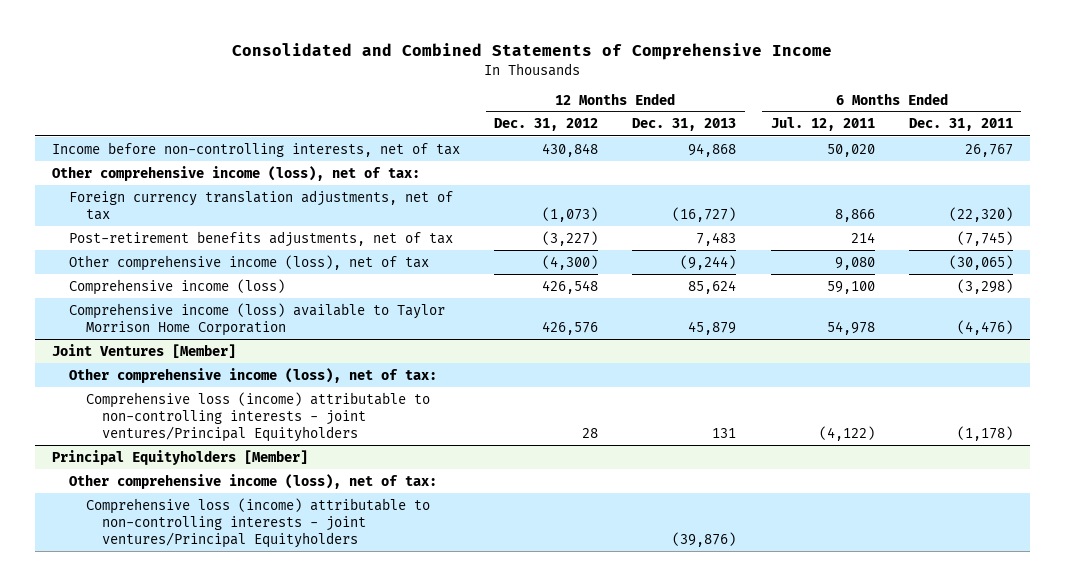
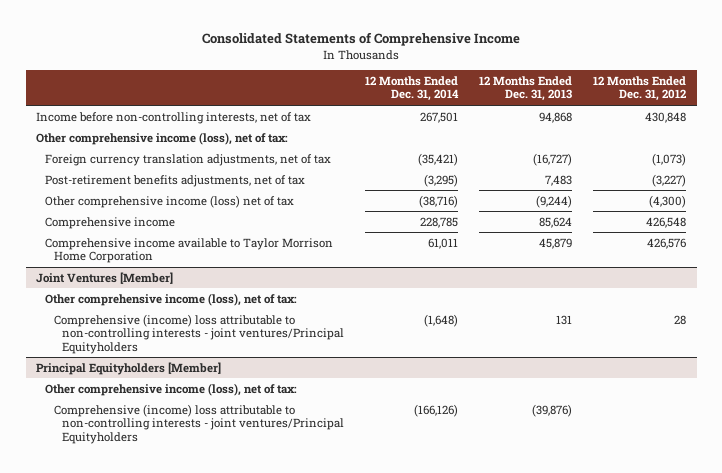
- Consolidated and Combined Statements of Comprehensive Income
+ Consolidated Statements of Comprehensive Income
- | 12 Months Ended Dec. 31, 2012 | 12 Months Ended Dec. 31, 2013 | 6 Months Ended Jul. 12, 2011 | 6 Months Ended Dec. 31, 2011
+ | 12 Months Ended Dec. 31, 2014 | 12 Months Ended Dec. 31, 2013 | 12 Months Ended Dec. 31, 2012
- Other comprehensive income (loss), net of tax | (4,300) | (9,244) | 9,080 | (30,065)
- Comprehensive income (loss) | 426,548 | 85,624 | 59,100 | (3,298)
- Comprehensive income (loss) available to Taylor Morrison Home Corporation | 426,576 | 45,879 | 54,978 | (4,476)
+ Other comprehensive income (loss) net of tax | (38,716) | (9,244) | (4,300)
+ Comprehensive income | 228,785 | 85,624 | 426,548
+ Comprehensive income available to Taylor Morrison Home Corporation | 61,011 | 45,879 | 426,576
@ Joint Ventures [Member]
- Comprehensive loss (income) attributable to non-controlling interests - joint ventures/Principal Equityholders | 28 | 131 | (4,122) | (1,178)
+ Comprehensive (income) loss attributable to non-controlling interests - joint ventures/Principal Equityholders | (1,648) | 131 | 28
@ Principal Equityholders [Member]
- Comprehensive loss (income) attributable to non-controlling interests - joint ventures/Principal Equityholders | | (39,876) | |
+ Comprehensive (income) loss attributable to non-controlling interests - joint ventures/Principal Equityholders | (166,126) | (39,876) |

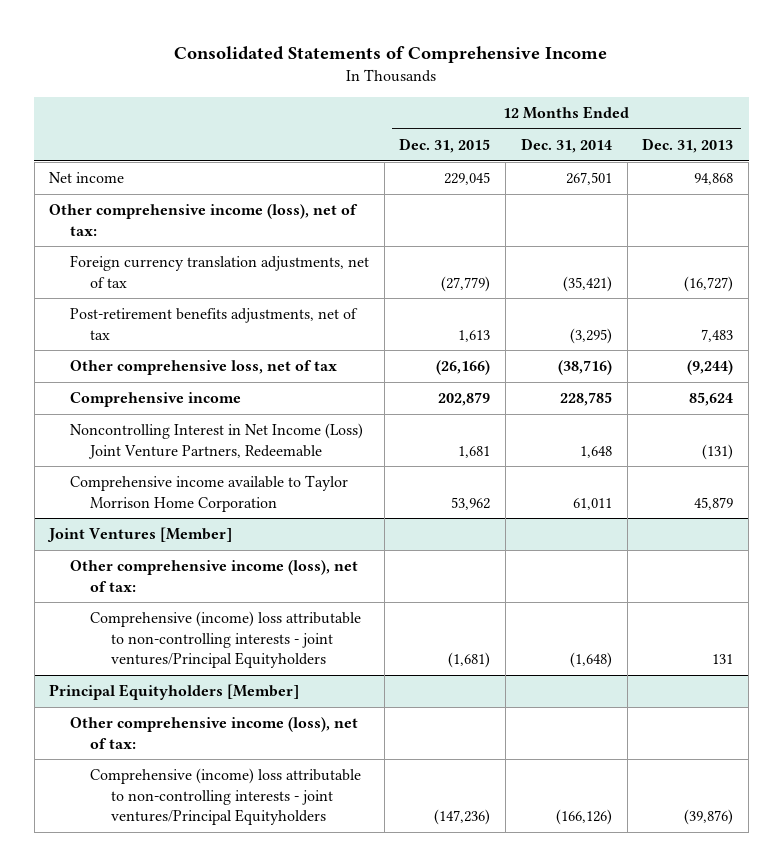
- | 12 Months Ended Dec. 31, 2014 | 12 Months Ended Dec. 31, 2013 | 12 Months Ended Dec. 31, 2012
+ | 12 Months Ended Dec. 31, 2015 | 12 Months Ended Dec. 31, 2014 | 12 Months Ended Dec. 31, 2013
- Income before non-controlling interests, net of tax | 267,501 | 94,868 | 430,848
+ Net income | 229,045 | 267,501 | 94,868
- Other comprehensive income (loss) net of tax | (38,716) | (9,244) | (4,300)
+ Other comprehensive loss, net of tax | (26,166) | (38,716) | (9,244)
+ Noncontrolling Interest in Net Income (Loss) Joint Venture Partners, Redeemable | 1,681 | 1,648 | (131)

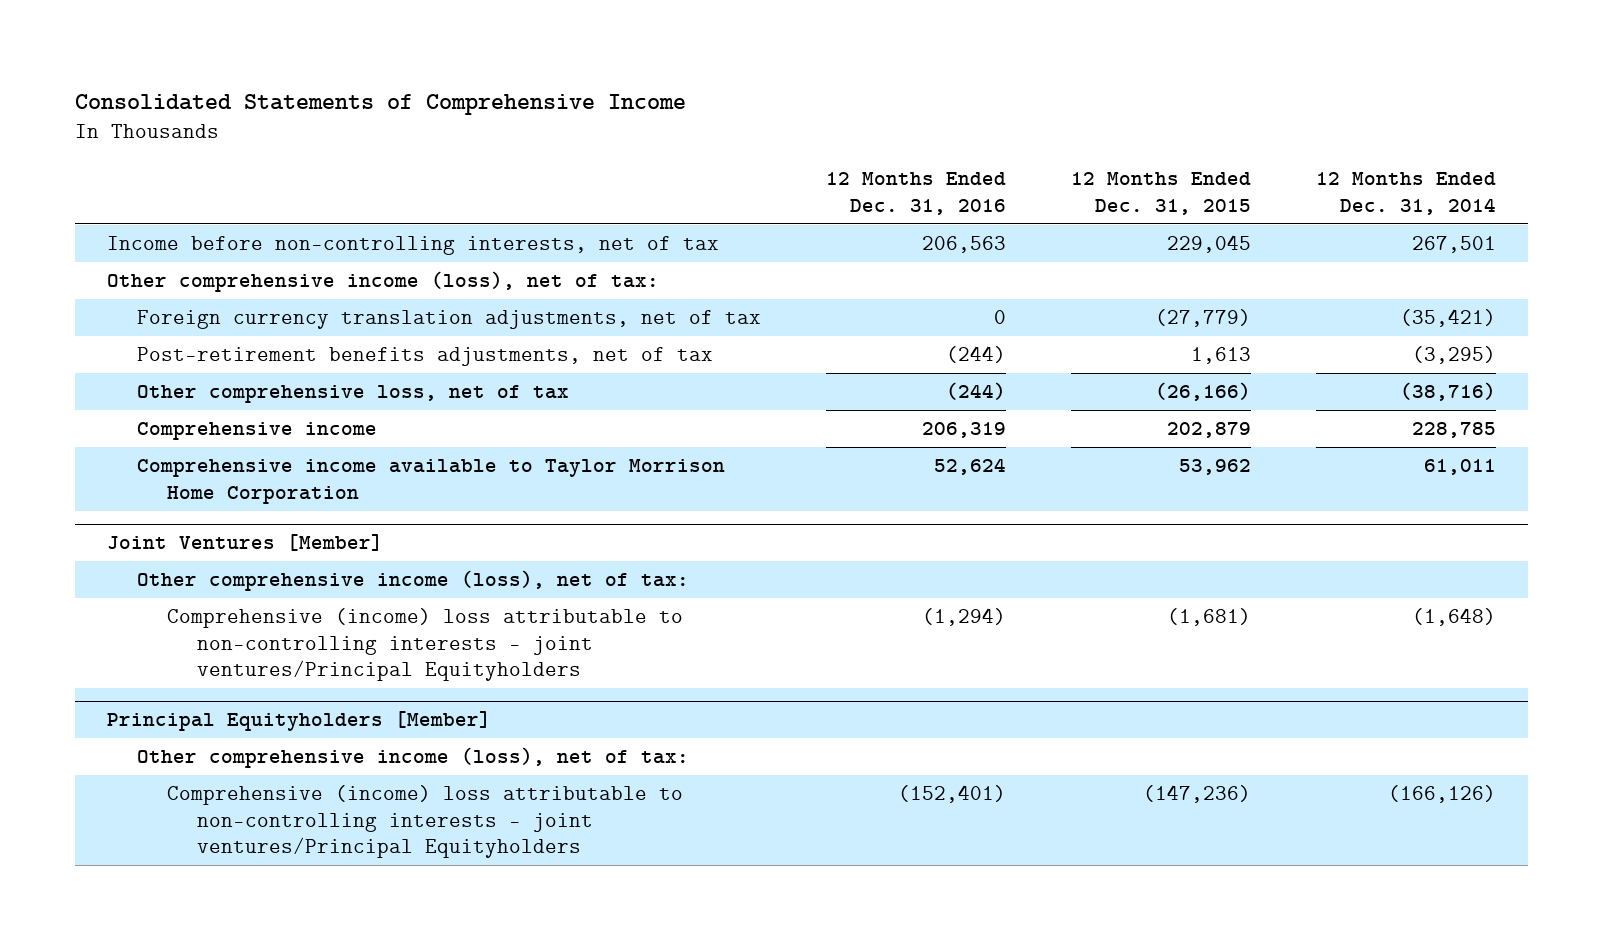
- | 12 Months Ended Dec. 31, 2015 | 12 Months Ended Dec. 31, 2014 | 12 Months Ended Dec. 31, 2013
+ | 12 Months Ended Dec. 31, 2016 | 12 Months Ended Dec. 31, 2015 | 12 Months Ended Dec. 31, 2014
- Net income | 229,045 | 267,501 | 94,868
+ Income before non-controlling interests, net of tax | 206,563 | 229,045 | 267,501
- Noncontrolling Interest in Net Income (Loss) Joint Venture Partners, Redeemable | 1,681 | 1,648 | (131)

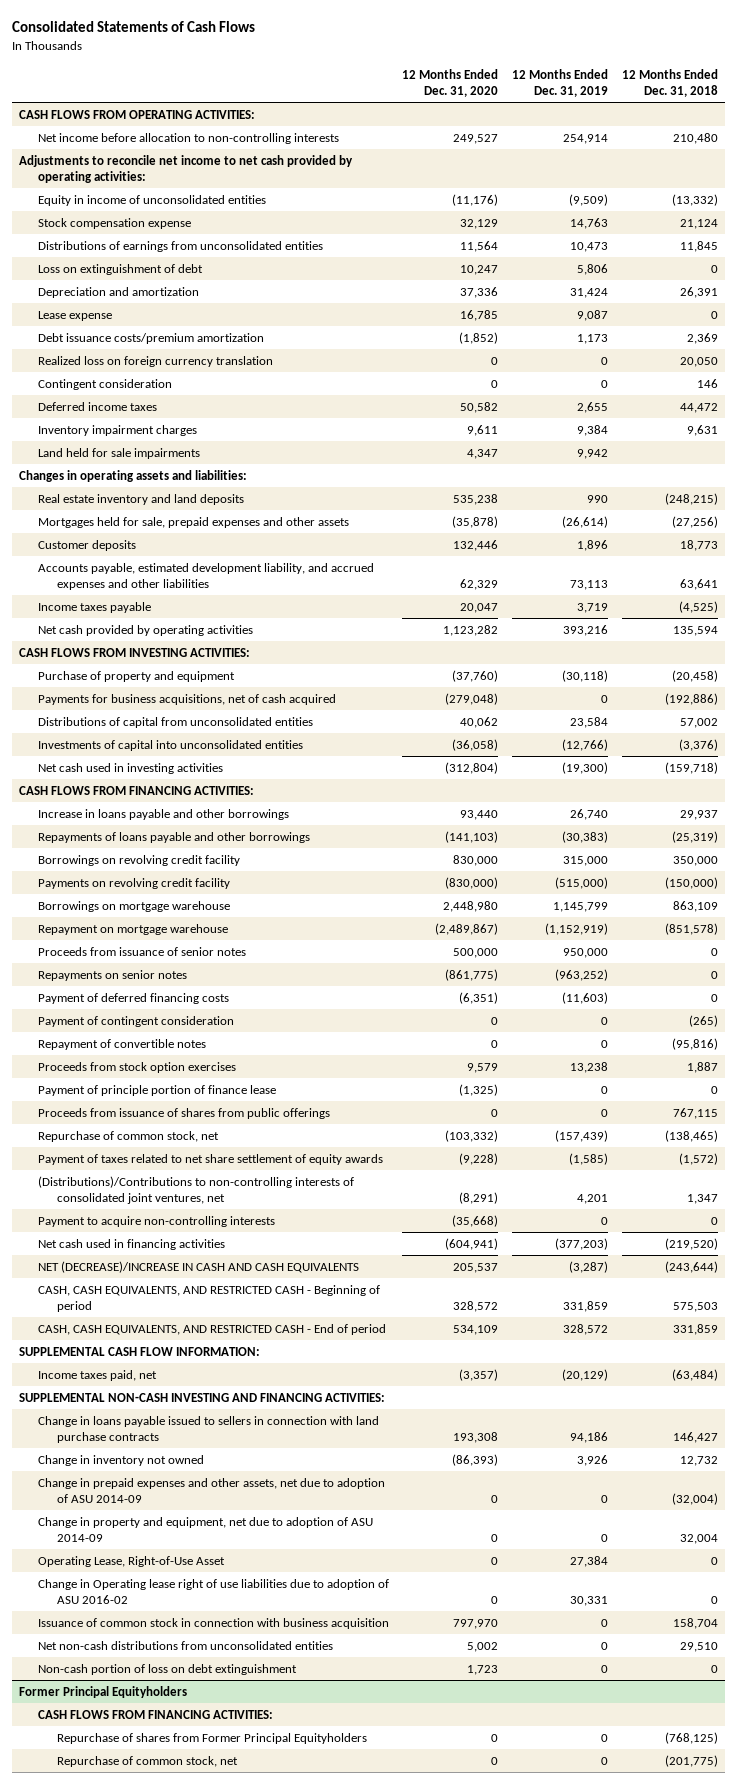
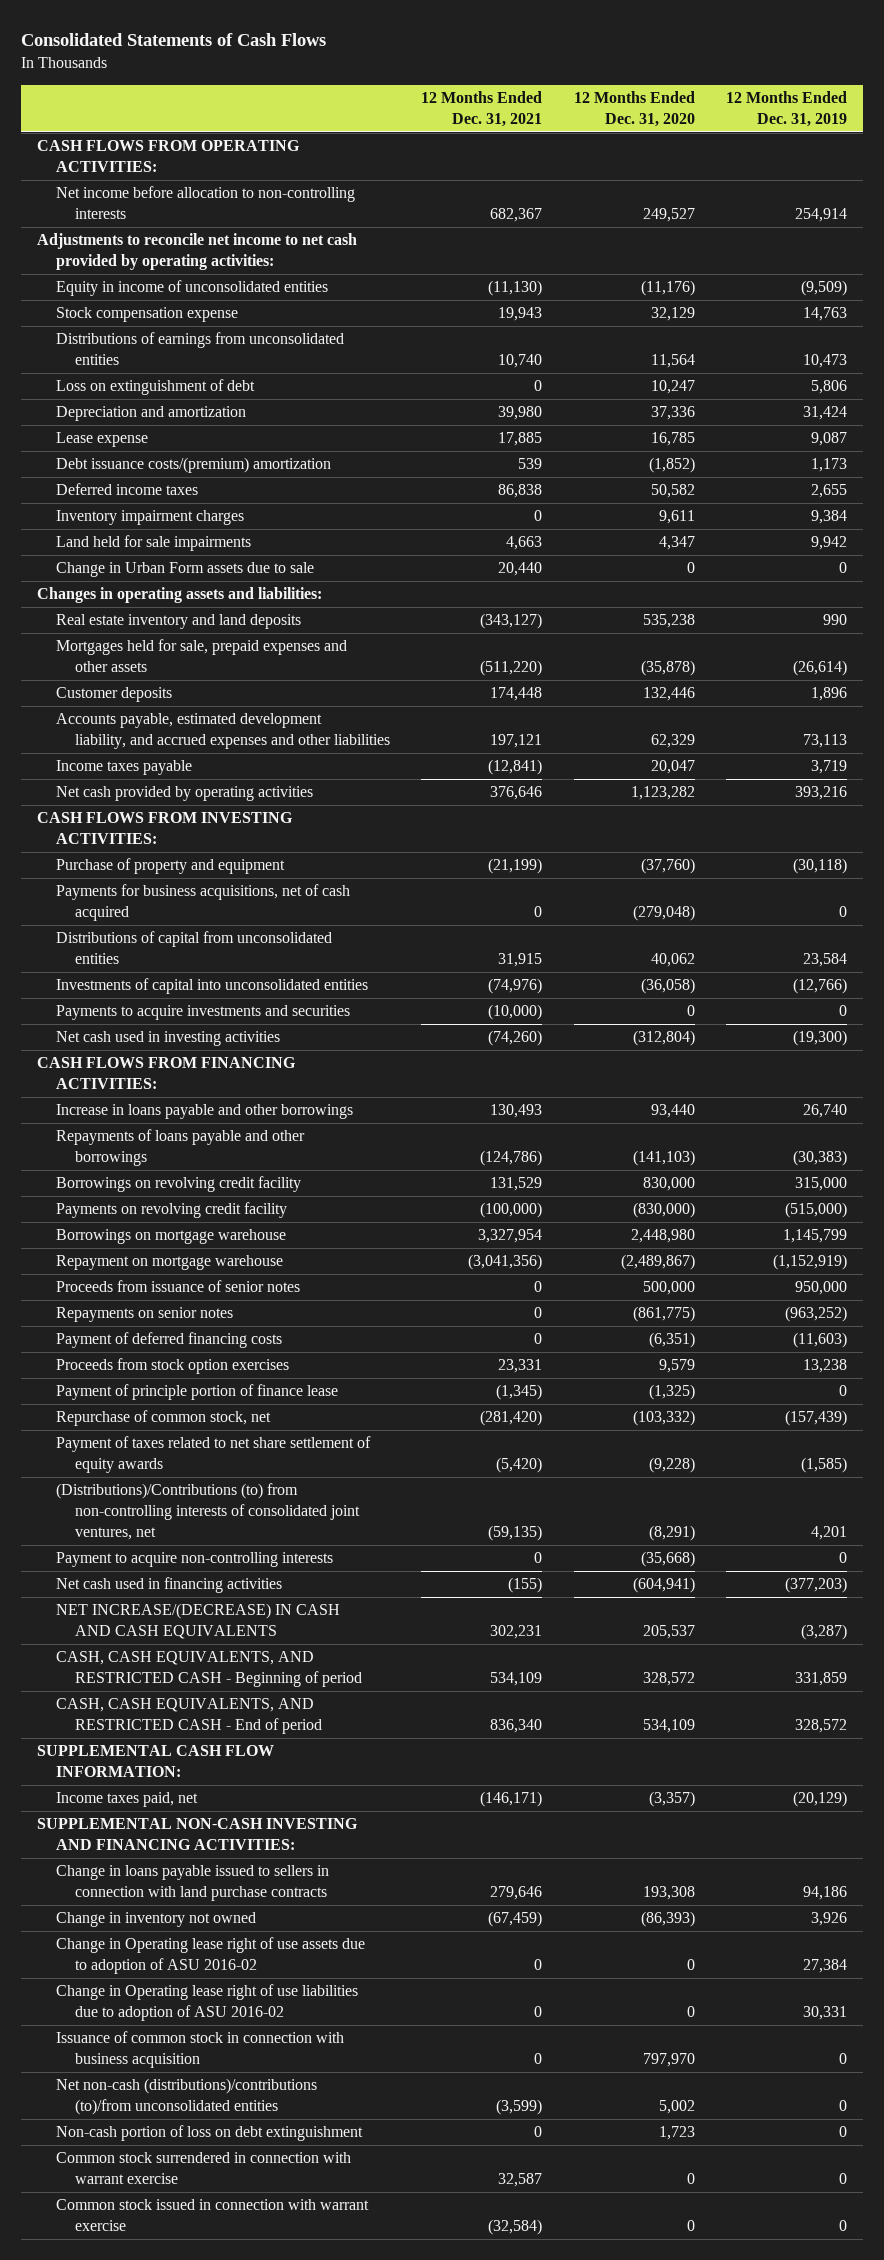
- | 12 Months Ended Dec. 31, 2020 | 12 Months Ended Dec. 31, 2019 | 12 Months Ended Dec. 31, 2018
+ | 12 Months Ended Dec. 31, 2021 | 12 Months Ended Dec. 31, 2020 | 12 Months Ended Dec. 31, 2019
- Debt issuance costs/premium amortization | (1,852) | 1,173 | 2,369
- Realized loss on foreign currency translation | 0 | 0 | 20,050
- Contingent consideration | 0 | 0 | 146
+ Debt issuance costs/(premium) amortization | 539 | (1,852) | 1,173
+ Change in Urban Form assets due to sale | 20,440 | 0 | 0
+ Payments to acquire investments and securities | (10,000) | 0 | 0
- Payment of contingent consideration | 0 | 0 | (265)
- Repayment of convertible notes | 0 | 0 | (95,816)
- Proceeds from issuance of shares from public offerings | 0 | 0 | 767,115
- (Distributions)/Contributions to non-controlling interests of consolidated joint ventures, net | (8,291) | 4,201 | 1,347
+ (Distributions)/Contributions (to) from non-controlling interests of consolidated joint ventures, net | (59,135) | (8,291) | 4,201
- NET (DECREASE)/INCREASE IN CASH AND CASH EQUIVALENTS | 205,537 | (3,287) | (243,644)
+ NET INCREASE/(DECREASE) IN CASH AND CASH EQUIVALENTS | 302,231 | 205,537 | (3,287)
- Change in prepaid expenses and other assets, net due to adoption of ASU 2014-09 | 0 | 0 | (32,004)
- Change in property and equipment, net due to adoption of ASU 2014-09 | 0 | 0 | 32,004
- Operating Lease, Right-of-Use Asset | 0 | 27,384 | 0
+ Change in Operating lease right of use assets due to adoption of ASU 2016-02 | 0 | 0 | 27,384
- Net non-cash distributions from unconsolidated entities | 5,002 | 0 | 29,510
+ Net non-cash (distributions)/contributions (to)/from unconsolidated entities | (3,599) | 5,002 | 0
- Former Principal Equityholders
- CASH FLOWS FROM FINANCING ACTIVITIES:
- Repurchase of shares from Former Principal Equityholders | 0 | 0 | (768,125)
- Repurchase of common stock, net | 0 | 0 | (201,775)
+ Common stock surrendered in connection with warrant exercise | 32,587 | 0 | 0
+ Common stock issued in connection with warrant exercise | (32,584) | 0 | 0

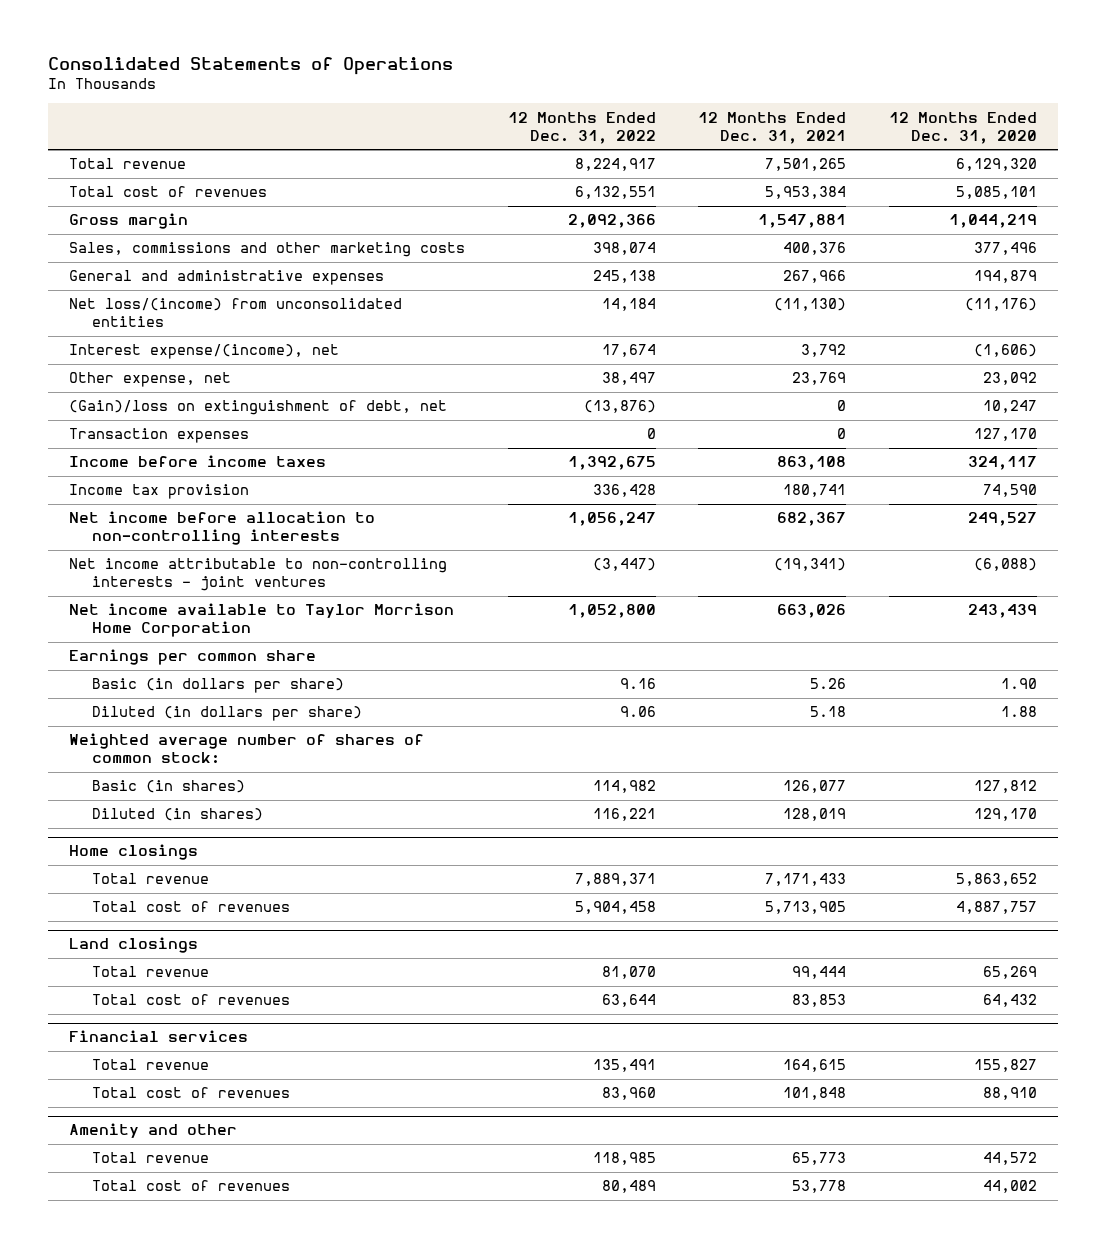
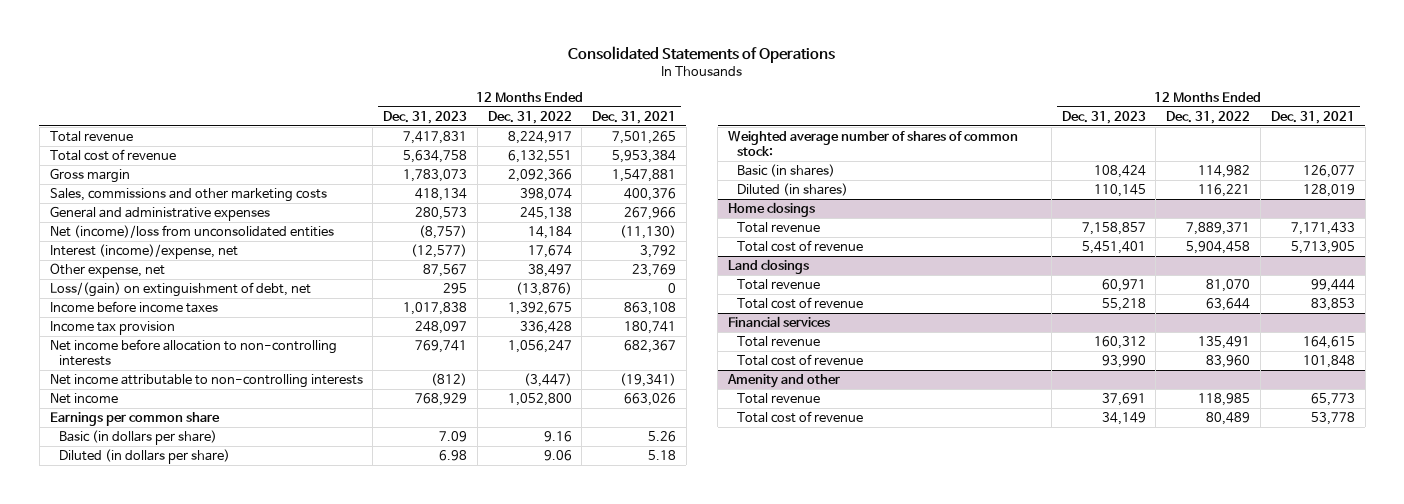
- | 12 Months Ended Dec. 31, 2022 | 12 Months Ended Dec. 31, 2021 | 12 Months Ended Dec. 31, 2020
+ | 12 Months Ended Dec. 31, 2023 | 12 Months Ended Dec. 31, 2022 | 12 Months Ended Dec. 31, 2021
- Total cost of revenues | 6,132,551 | 5,953,384 | 5,085,101
+ Total cost of revenue | 5,634,758 | 6,132,551 | 5,953,384
- Net loss/(income) from unconsolidated entities | 14,184 | (11,130) | (11,176)
- Interest expense/(income), net | 17,674 | 3,792 | (1,606)
+ Net (income)/loss from unconsolidated entities | (8,757) | 14,184 | (11,130)
+ Interest (income)/expense, net | (12,577) | 17,674 | 3,792
- (Gain)/loss on extinguishment of debt, net | (13,876) | 0 | 10,247
- Transaction expenses | 0 | 0 | 127,170
+ Loss/(gain) on extinguishment of debt, net | 295 | (13,876) | 0
- Net income attributable to non-controlling interests - joint ventures | (3,447) | (19,341) | (6,088)
- Net income available to Taylor Morrison Home Corporation | 1,052,800 | 663,026 | 243,439
+ Net income attributable to non-controlling interests | (812) | (3,447) | (19,341)
+ Net income | 768,929 | 1,052,800 | 663,026
@ Home closings
- Total cost of revenues | 5,904,458 | 5,713,905 | 4,887,757
+ Total cost of revenue | 5,451,401 | 5,904,458 | 5,713,905
@ Land closings
- Total cost of revenues | 63,644 | 83,853 | 64,432
+ Total cost of revenue | 55,218 | 63,644 | 83,853
@ Financial services
- Total cost of revenues | 83,960 | 101,848 | 88,910
+ Total cost of revenue | 93,990 | 83,960 | 101,848
@ Amenity and other
- Total cost of revenues | 80,489 | 53,778 | 44,002
+ Total cost of revenue | 34,149 | 80,489 | 53,778

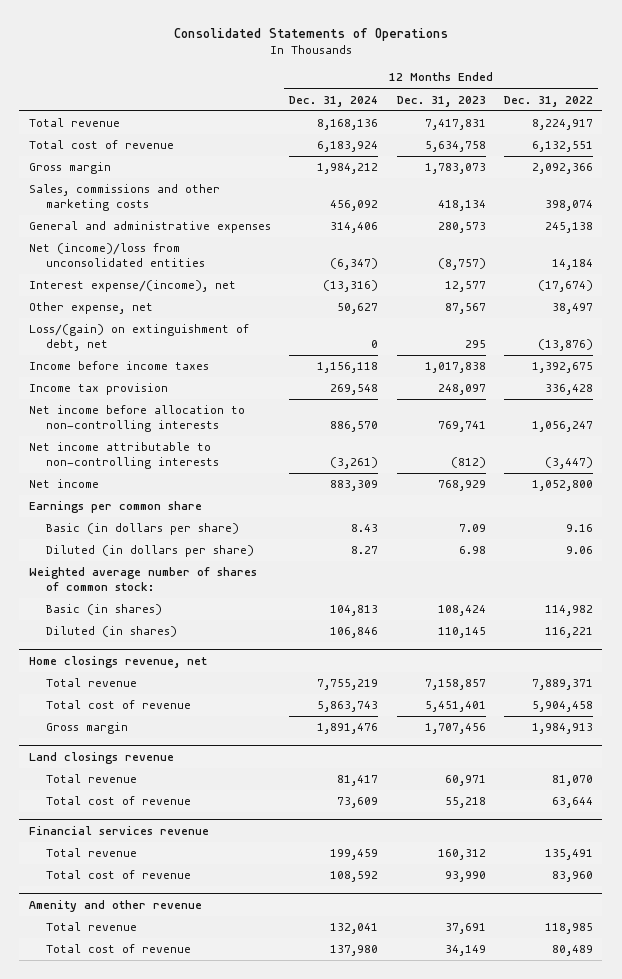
- | 12 Months Ended Dec. 31, 2023 | 12 Months Ended Dec. 31, 2022 | 12 Months Ended Dec. 31, 2021
+ | 12 Months Ended Dec. 31, 2024 | 12 Months Ended Dec. 31, 2023 | 12 Months Ended Dec. 31, 2022
- Interest (income)/expense, net | (12,577) | 17,674 | 3,792
+ Interest expense/(income), net | (13,316) | 12,577 | (17,674)
- Home closings
+ Home closings revenue, net
- Land closings
+ Gross margin | 1,891,476 | 1,707,456 | 1,984,913
+ Land closings revenue
- Financial services
+ Financial services revenue
- Amenity and other
+ Amenity and other revenue

